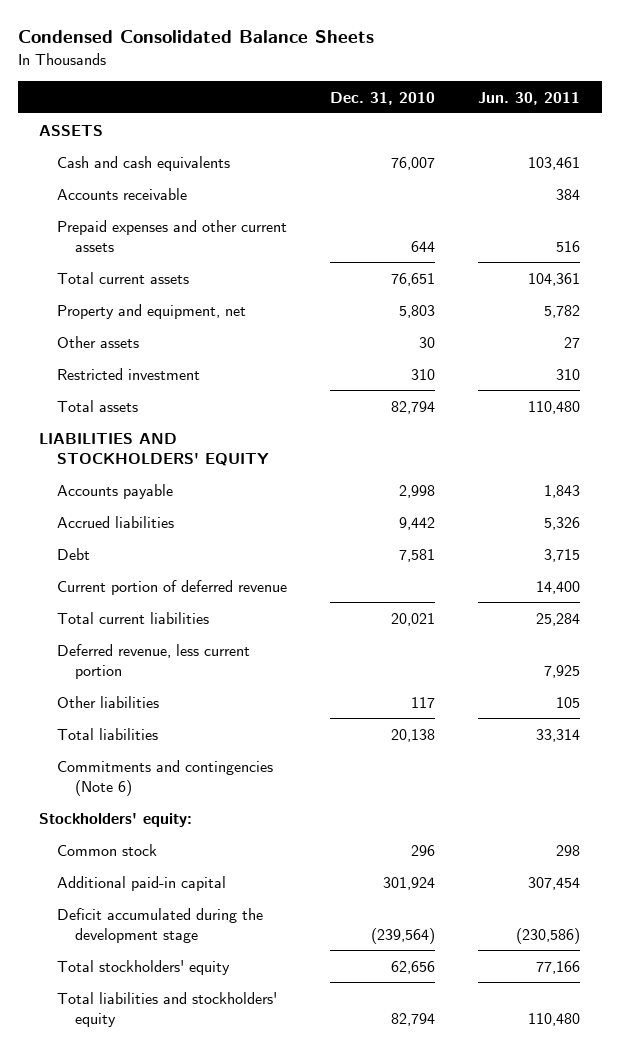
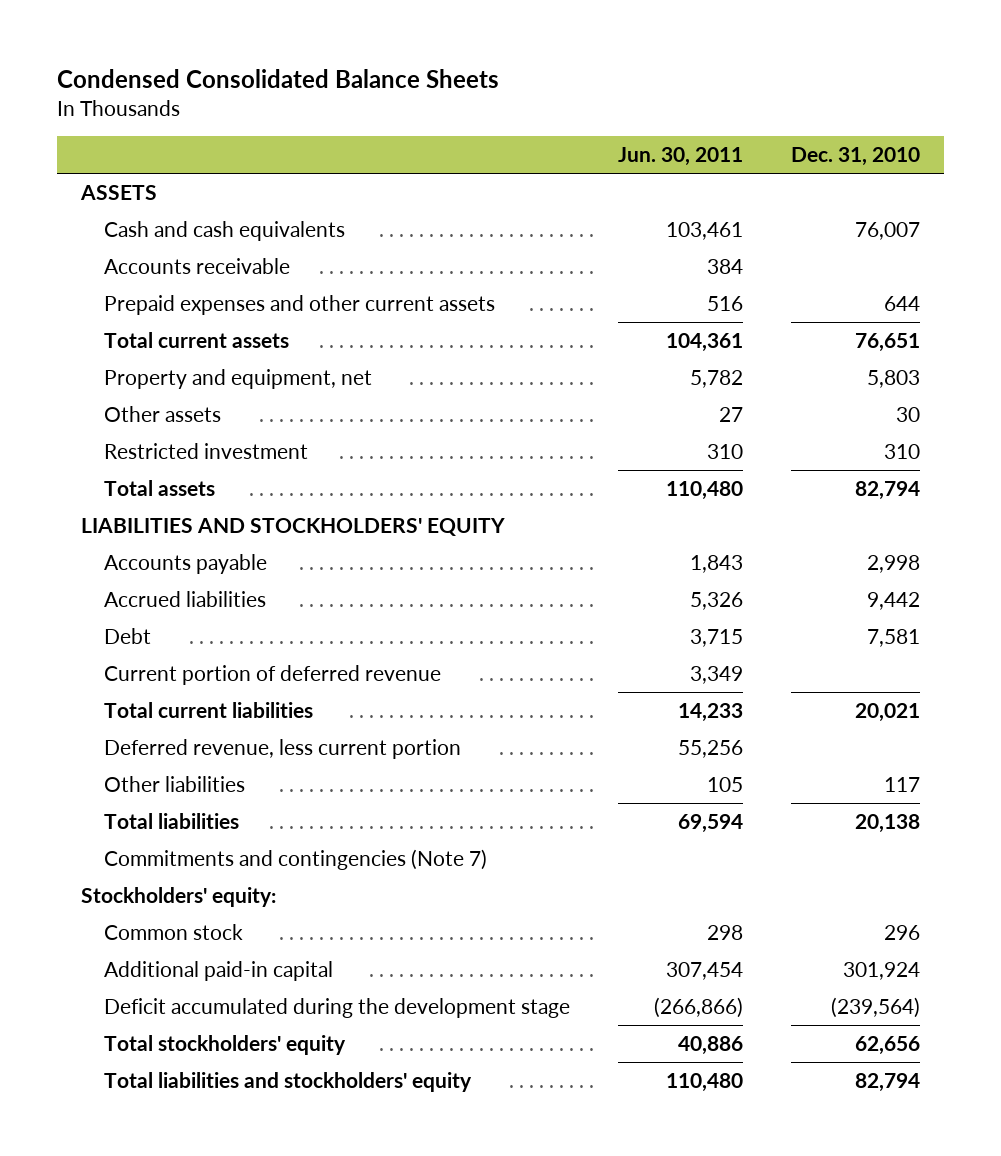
- | Dec. 31, 2010 | Jun. 30, 2011
+ | Jun. 30, 2011 | Dec. 31, 2010
- Current portion of deferred revenue | | 14,400
- Total current liabilities | 20,021 | 25,284
- Deferred revenue, less current portion | | 7,925
+ Current portion of deferred revenue | 3,349 |
+ Total current liabilities | 14,233 | 20,021
+ Deferred revenue, less current portion | 55,256 |
- Total liabilities | 20,138 | 33,314
- Commitments and contingencies (Note 6)
+ Total liabilities | 69,594 | 20,138
+ Commitments and contingencies (Note 7)
- Deficit accumulated during the development stage | (239,564) | (230,586)
- Total stockholders' equity | 62,656 | 77,166
+ Deficit accumulated during the development stage | (266,866) | (239,564)
+ Total stockholders' equity | 40,886 | 62,656

